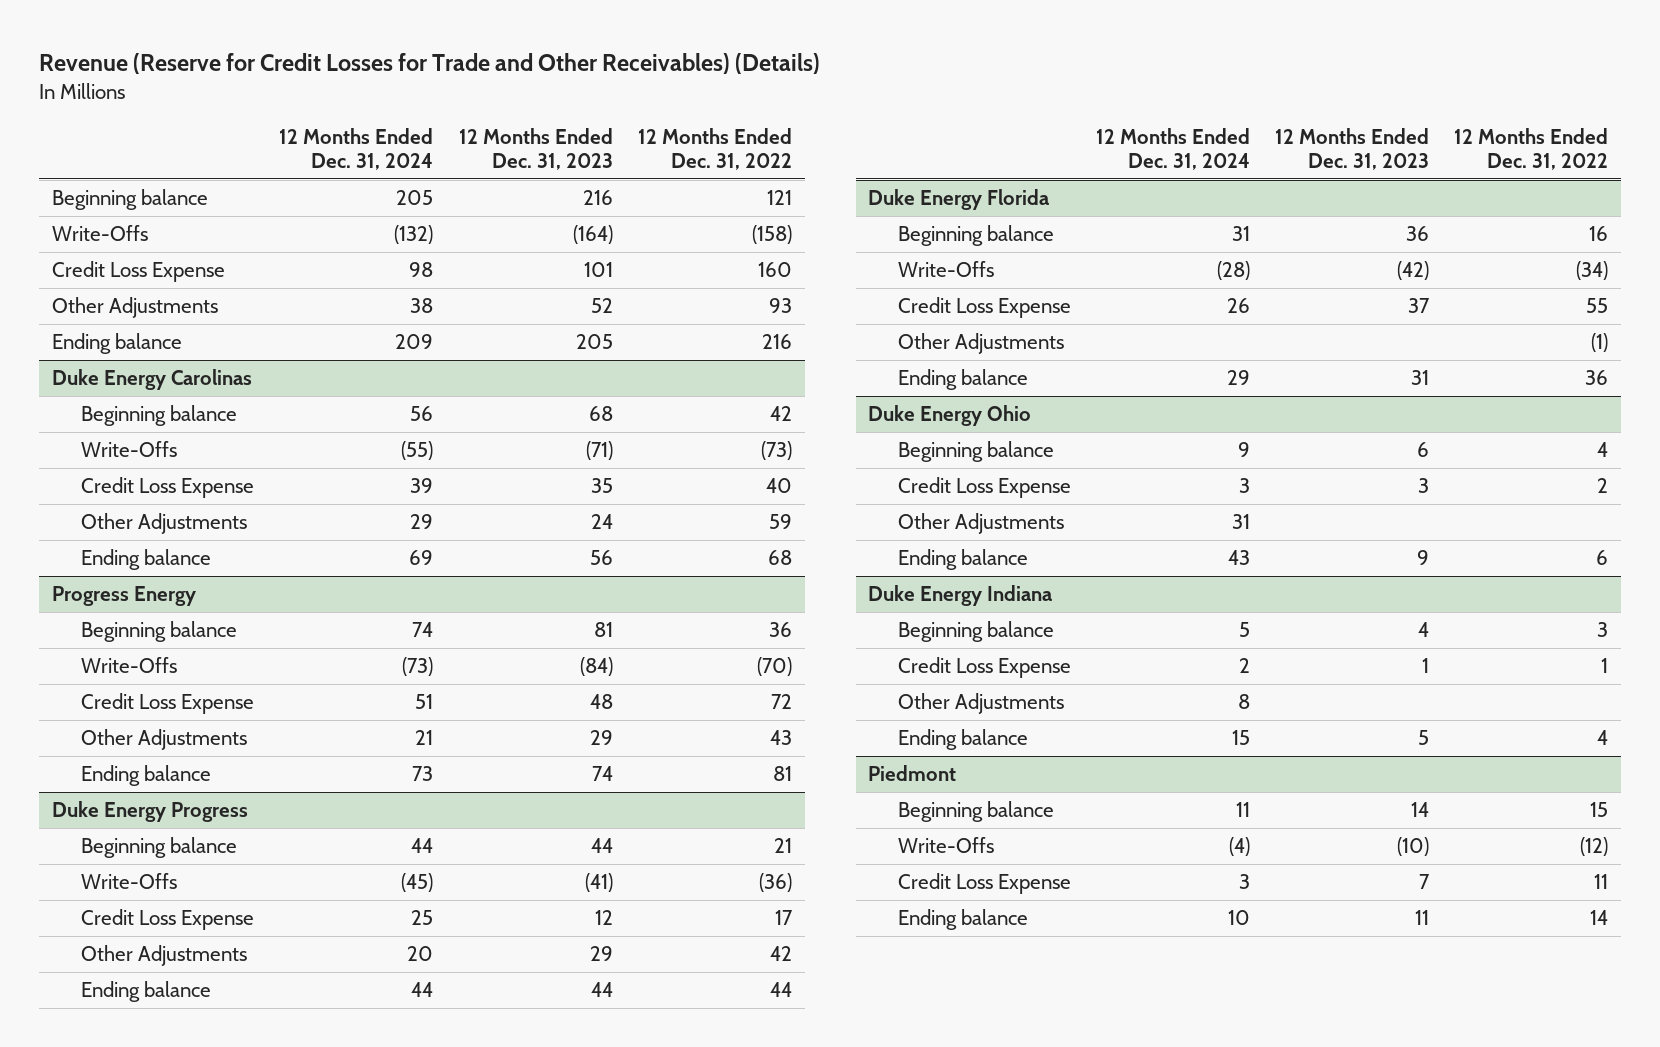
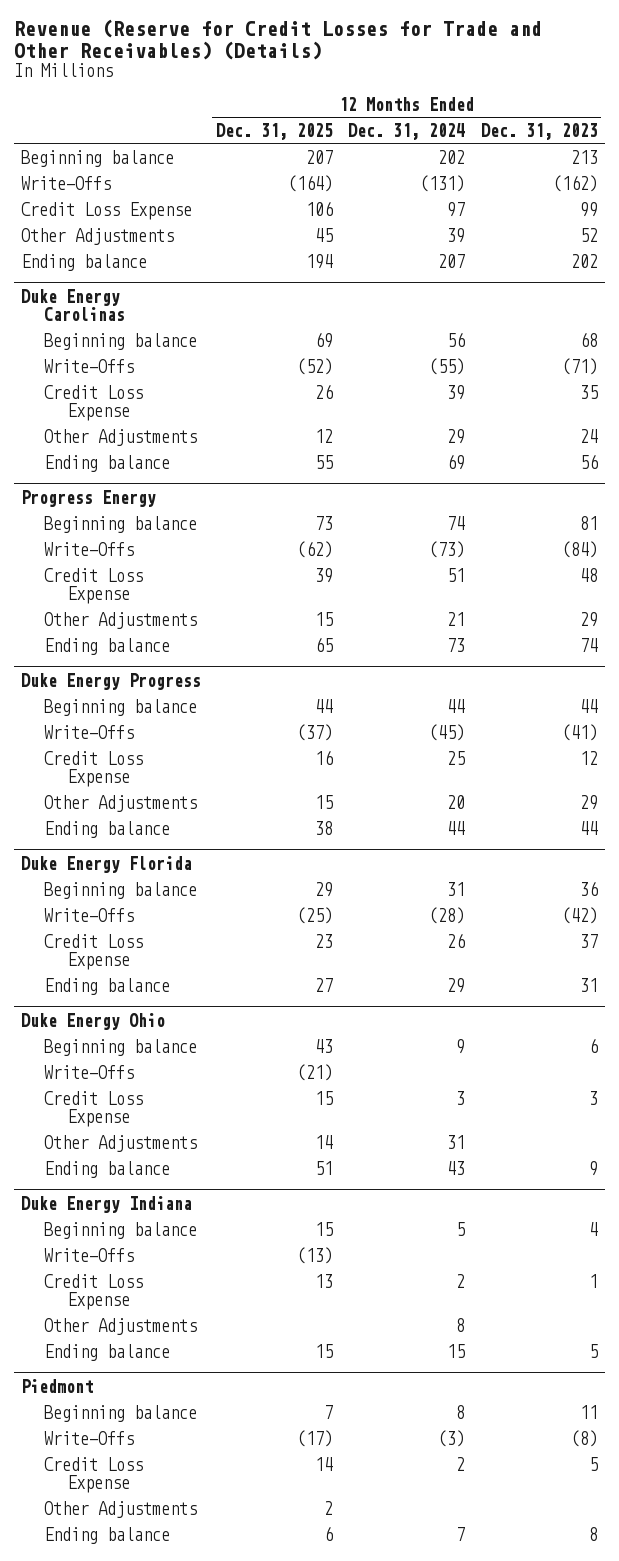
- | 12 Months Ended Dec. 31, 2024 | 12 Months Ended Dec. 31, 2023 | 12 Months Ended Dec. 31, 2022
+ | 12 Months Ended Dec. 31, 2025 | 12 Months Ended Dec. 31, 2024 | 12 Months Ended Dec. 31, 2023
- Beginning balance | 205 | 216 | 121
- Write-Offs | (132) | (164) | (158)
- Credit Loss Expense | 98 | 101 | 160
- Other Adjustments | 38 | 52 | 93
- Ending balance | 209 | 205 | 216
+ Beginning balance | 207 | 202 | 213
+ Write-Offs | (164) | (131) | (162)
+ Credit Loss Expense | 106 | 97 | 99
+ Other Adjustments | 45 | 39 | 52
+ Ending balance | 194 | 207 | 202
@ Duke Energy Florida
- Other Adjustments | | | (1)
@ Duke Energy Ohio
+ Write-Offs | (21) | |
@ Duke Energy Indiana
+ Write-Offs | (13) | |
@ Piedmont
- Beginning balance | 11 | 14 | 15
- Write-Offs | (4) | (10) | (12)
- Credit Loss Expense | 3 | 7 | 11
- Ending balance | 10 | 11 | 14
+ Beginning balance | 7 | 8 | 11
+ Write-Offs | (17) | (3) | (8)
+ Credit Loss Expense | 14 | 2 | 5
+ Other Adjustments | 2 | |
+ Ending balance | 6 | 7 | 8

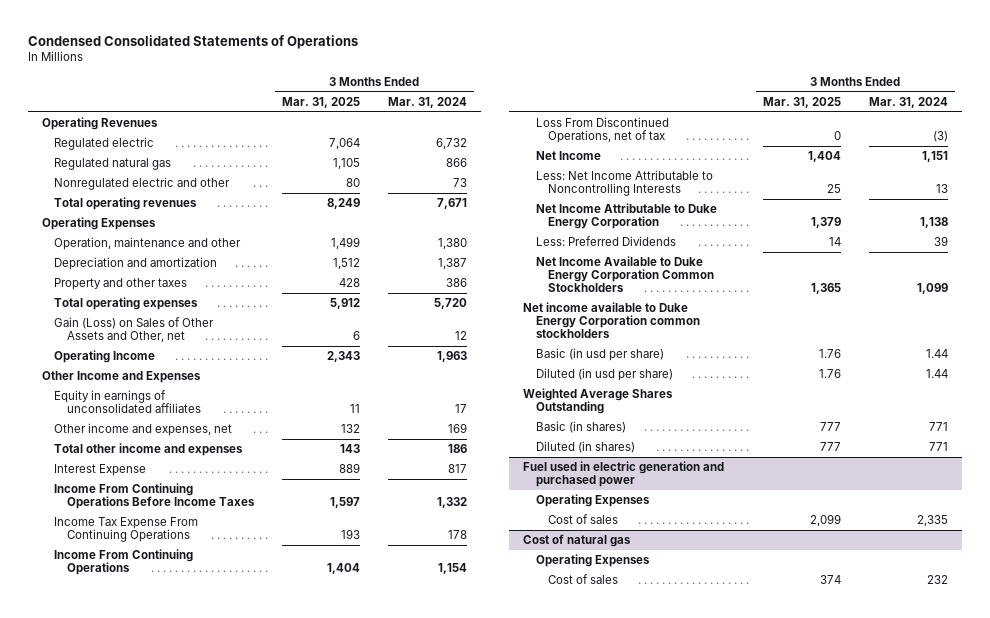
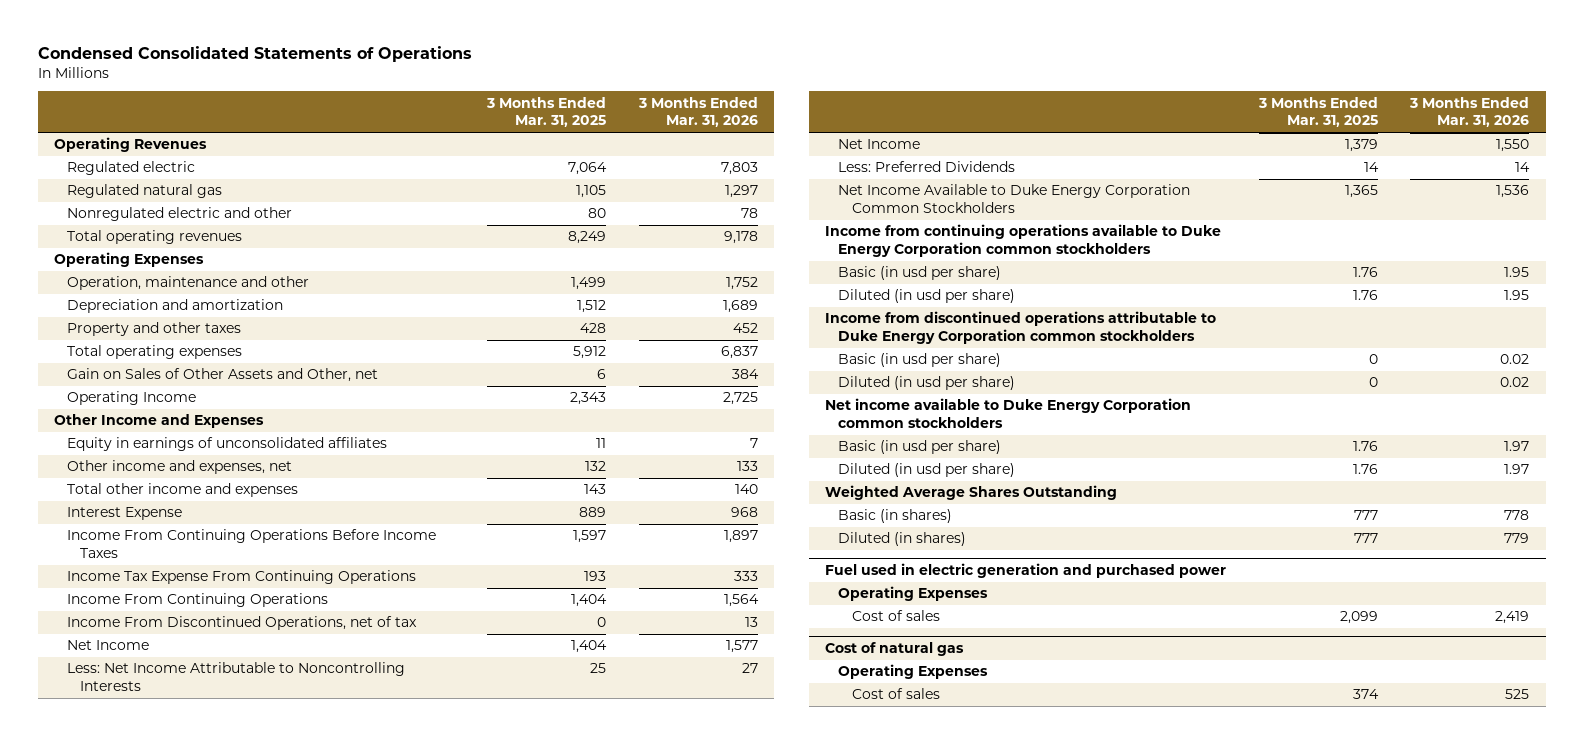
- | 3 Months Ended Mar. 31, 2025 | 3 Months Ended Mar. 31, 2024
+ | 3 Months Ended Mar. 31, 2025 | 3 Months Ended Mar. 31, 2026
- Gain (Loss) on Sales of Other Assets and Other, net | 6 | 12
+ Gain on Sales of Other Assets and Other, net | 6 | 384
- Loss From Discontinued Operations, net of tax | 0 | (3)
+ Income From Discontinued Operations, net of tax | 0 | 13
- Net Income Attributable to Duke Energy Corporation | 1,379 | 1,138
+ Net Income | 1,379 | 1,550
+ Income from continuing operations available to Duke Energy Corporation common stockholders
+ Basic (in usd per share) | 1.76 | 1.95
+ Diluted (in usd per share) | 1.76 | 1.95
+ Income from discontinued operations attributable to Duke Energy Corporation common stockholders
+ Basic (in usd per share) | 0 | 0.02
+ Diluted (in usd per share) | 0 | 0.02

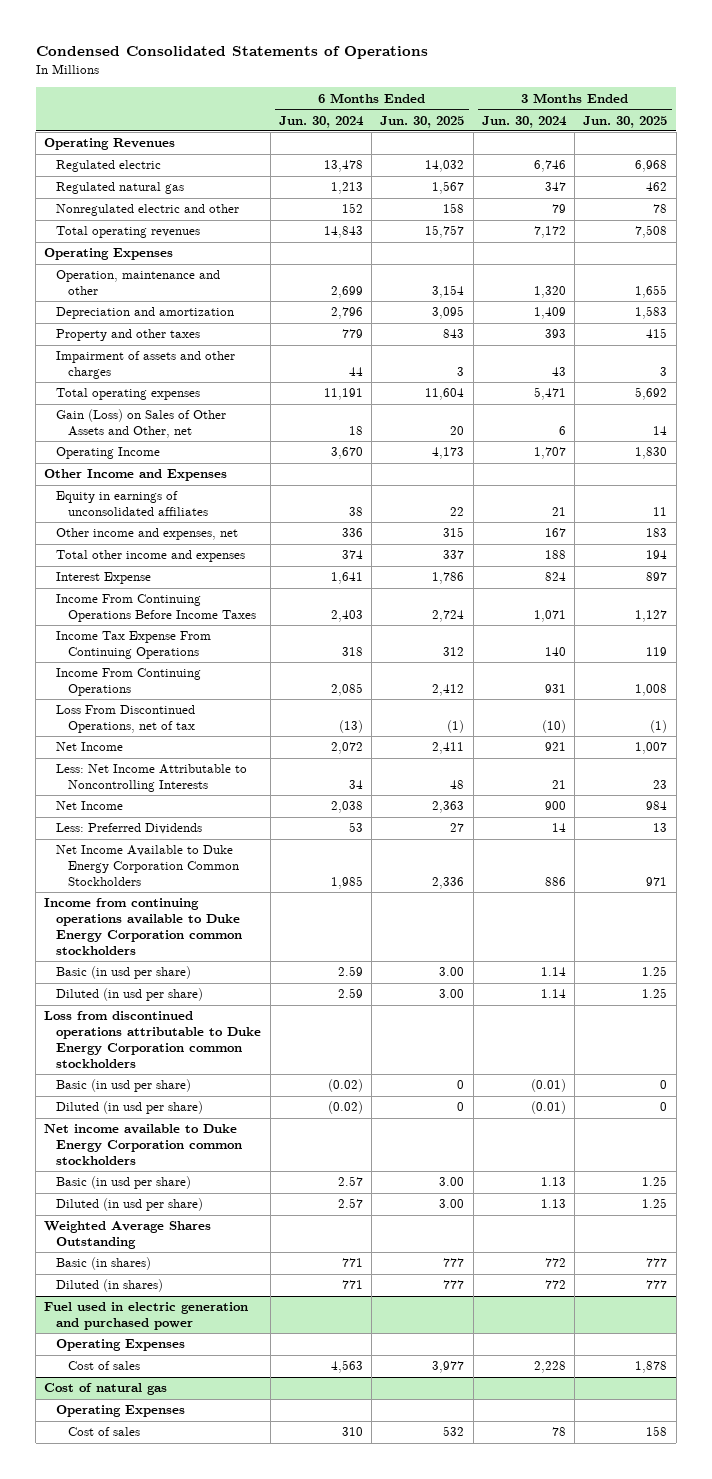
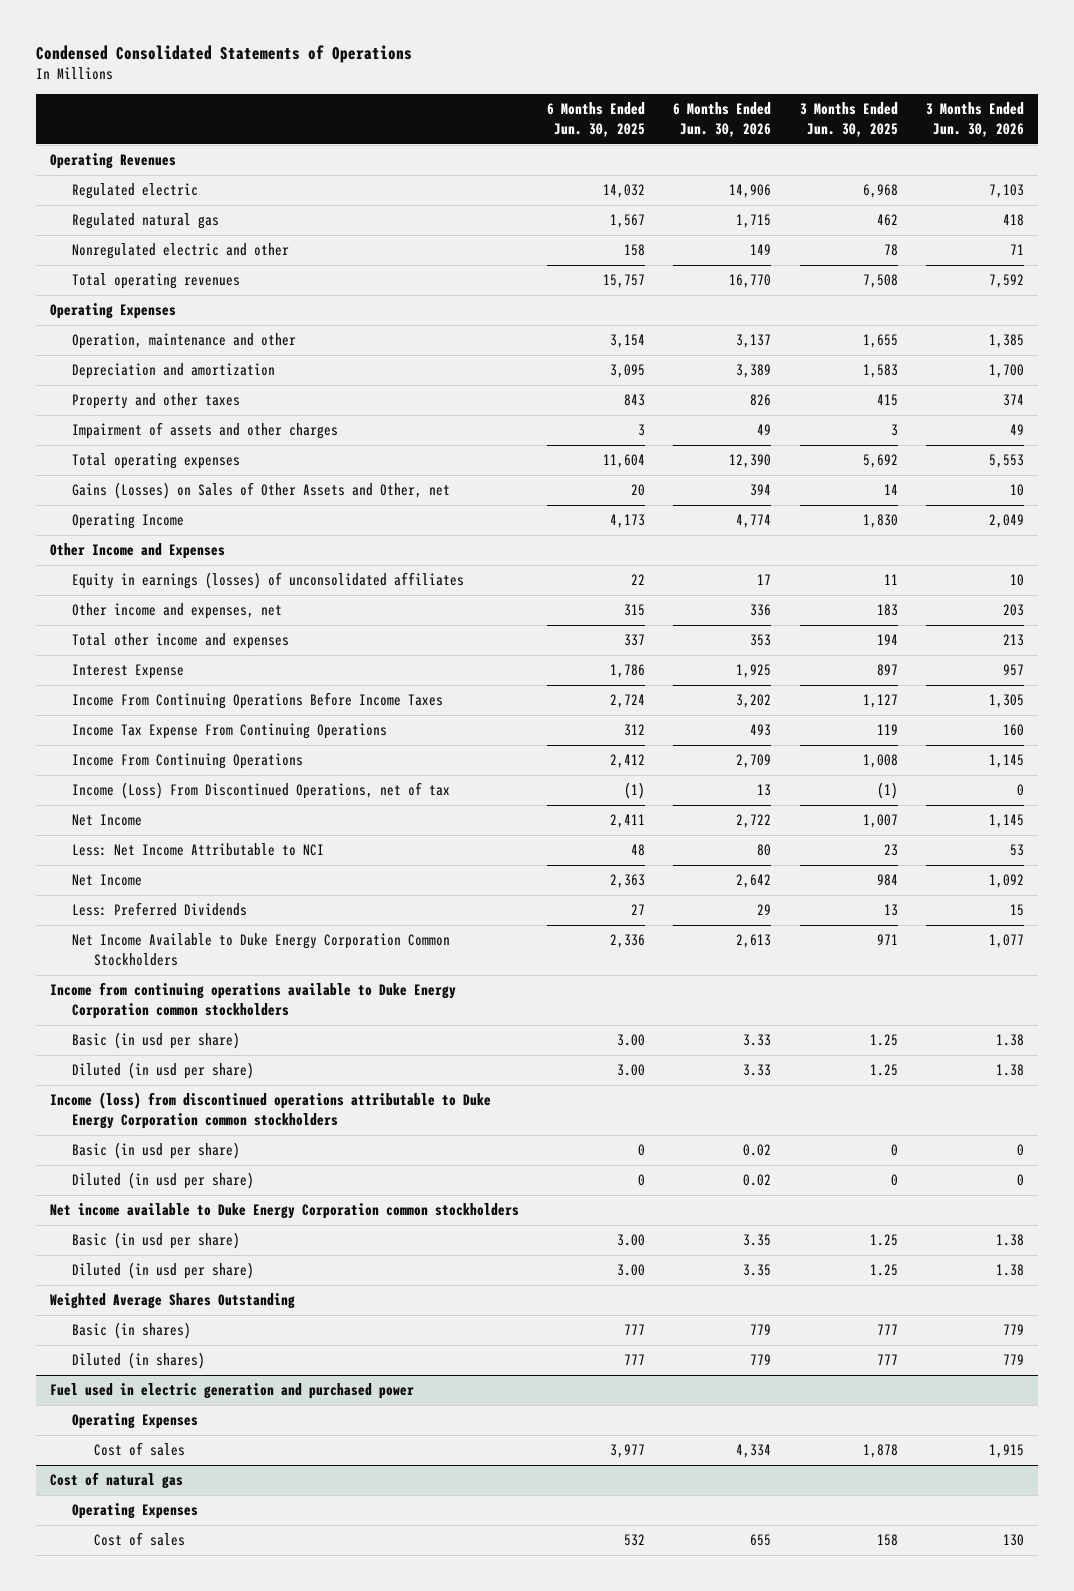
- | 6 Months Ended Jun. 30, 2024 | 6 Months Ended Jun. 30, 2025 | 3 Months Ended Jun. 30, 2024 | 3 Months Ended Jun. 30, 2025
+ | 6 Months Ended Jun. 30, 2025 | 6 Months Ended Jun. 30, 2026 | 3 Months Ended Jun. 30, 2025 | 3 Months Ended Jun. 30, 2026
- Gain (Loss) on Sales of Other Assets and Other, net | 18 | 20 | 6 | 14
+ Gains (Losses) on Sales of Other Assets and Other, net | 20 | 394 | 14 | 10
- Equity in earnings of unconsolidated affiliates | 38 | 22 | 21 | 11
+ Equity in earnings (losses) of unconsolidated affiliates | 22 | 17 | 11 | 10
- Loss From Discontinued Operations, net of tax | (13) | (1) | (10) | (1)
+ Income (Loss) From Discontinued Operations, net of tax | (1) | 13 | (1) | 0
- Less: Net Income Attributable to Noncontrolling Interests | 34 | 48 | 21 | 23
+ Less: Net Income Attributable to NCI | 48 | 80 | 23 | 53
- Loss from discontinued operations attributable to Duke Energy Corporation common stockholders
+ Income (loss) from discontinued operations attributable to Duke Energy Corporation common stockholders

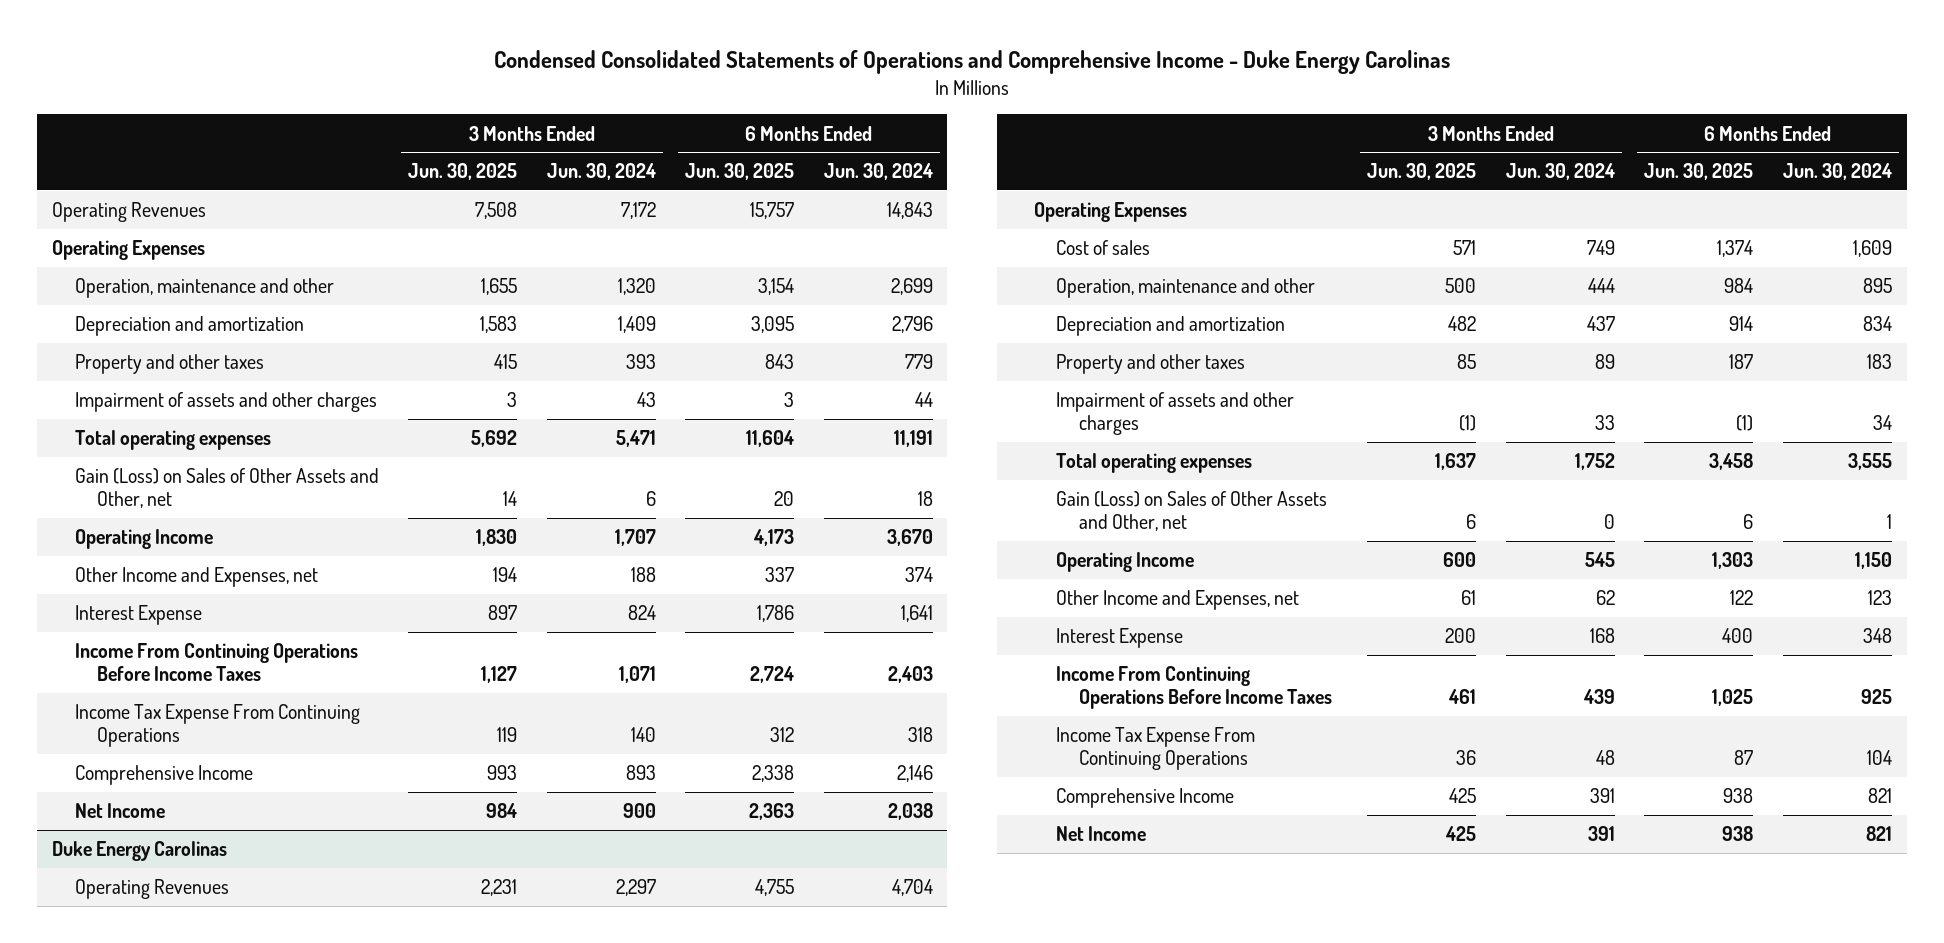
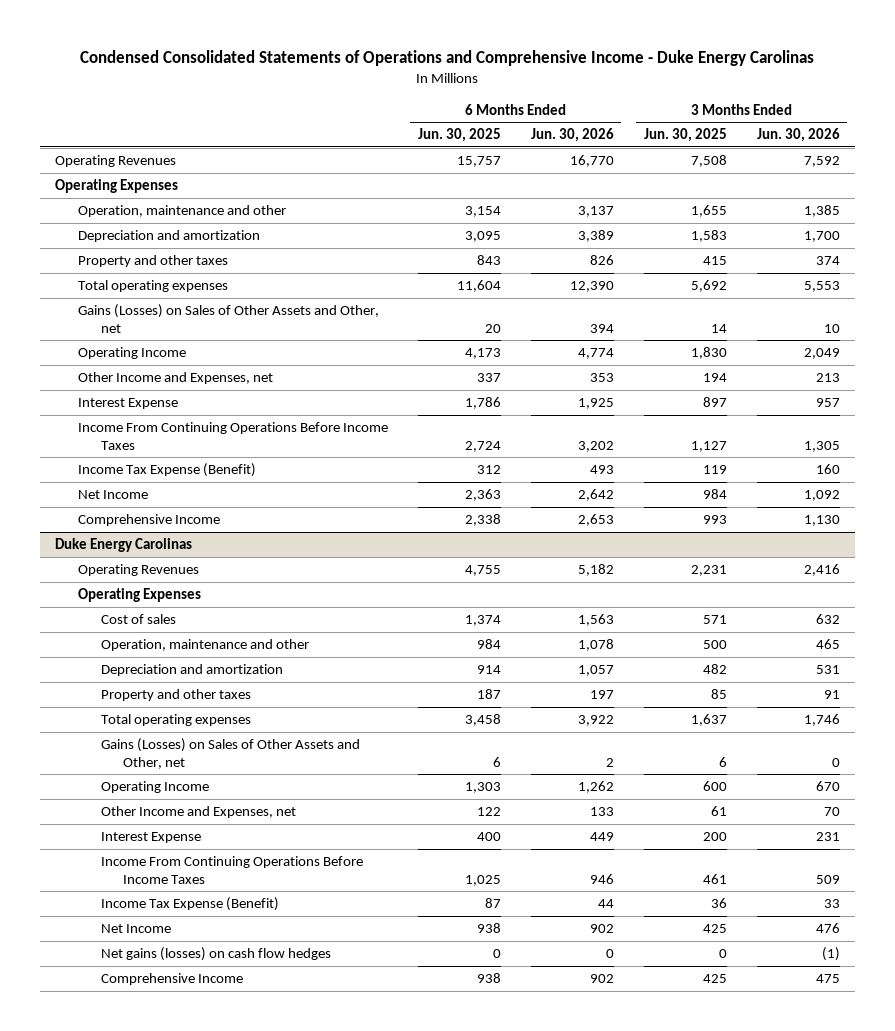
- | 3 Months Ended Jun. 30, 2025 | 3 Months Ended Jun. 30, 2024 | 6 Months Ended Jun. 30, 2025 | 6 Months Ended Jun. 30, 2024
+ | 6 Months Ended Jun. 30, 2025 | 6 Months Ended Jun. 30, 2026 | 3 Months Ended Jun. 30, 2025 | 3 Months Ended Jun. 30, 2026
- Impairment of assets and other charges | 3 | 43 | 3 | 44
- Gain (Loss) on Sales of Other Assets and Other, net | 14 | 6 | 20 | 18
+ Gains (Losses) on Sales of Other Assets and Other, net | 20 | 394 | 14 | 10
- Income Tax Expense From Continuing Operations | 119 | 140 | 312 | 318
+ Income Tax Expense (Benefit) | 312 | 493 | 119 | 160
moved down: Comprehensive Income | 2,338 | 2,653 | 993 | 1,130
@ Duke Energy Carolinas
- Impairment of assets and other charges | (1) | 33 | (1) | 34
- Gain (Loss) on Sales of Other Assets and Other, net | 6 | 0 | 6 | 1
+ Gains (Losses) on Sales of Other Assets and Other, net | 6 | 2 | 6 | 0
- Income Tax Expense From Continuing Operations | 36 | 48 | 87 | 104
+ Income Tax Expense (Benefit) | 87 | 44 | 36 | 33
+ Net gains (losses) on cash flow hedges | 0 | 0 | 0 | (1)
moved down: Comprehensive Income | 938 | 902 | 425 | 475

